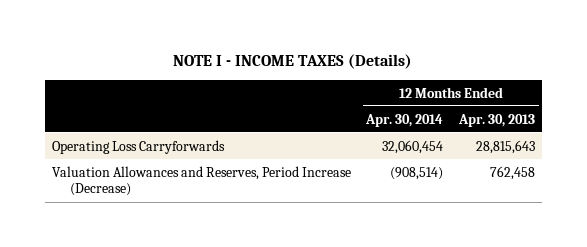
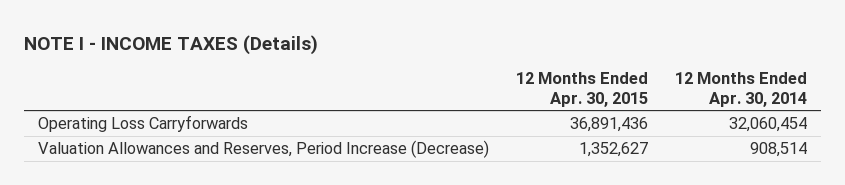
- | 12 Months Ended Apr. 30, 2014 | 12 Months Ended Apr. 30, 2013
+ | 12 Months Ended Apr. 30, 2015 | 12 Months Ended Apr. 30, 2014
- Valuation Allowances and Reserves, Period Increase (Decrease) | (908,514) | 762,458
+ Valuation Allowances and Reserves, Period Increase (Decrease) | 1,352,627 | 908,514

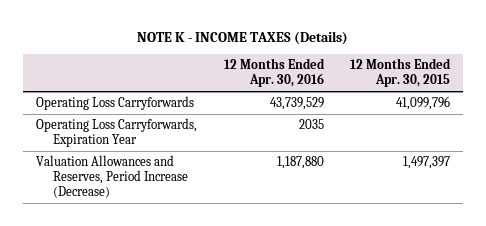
- NOTE I - INCOME TAXES (Details)
+ NOTE K - INCOME TAXES (Details)
- | 12 Months Ended Apr. 30, 2015 | 12 Months Ended Apr. 30, 2014
+ | 12 Months Ended Apr. 30, 2016 | 12 Months Ended Apr. 30, 2015
- Operating Loss Carryforwards | 36,891,436 | 32,060,454
- Valuation Allowances and Reserves, Period Increase (Decrease) | 1,352,627 | 908,514
+ Operating Loss Carryforwards | 43,739,529 | 41,099,796
+ Operating Loss Carryforwards, Expiration Year | 2035 |
+ Valuation Allowances and Reserves, Period Increase (Decrease) | 1,187,880 | 1,497,397

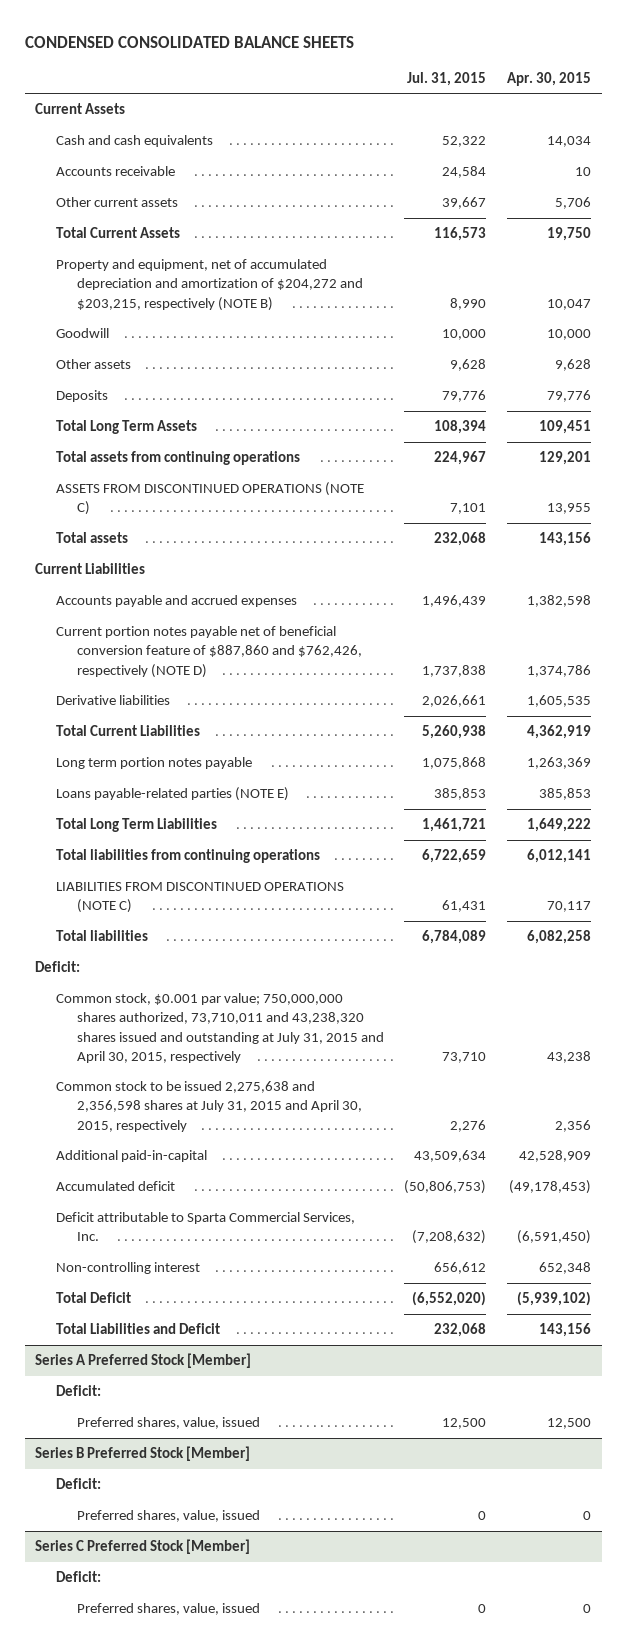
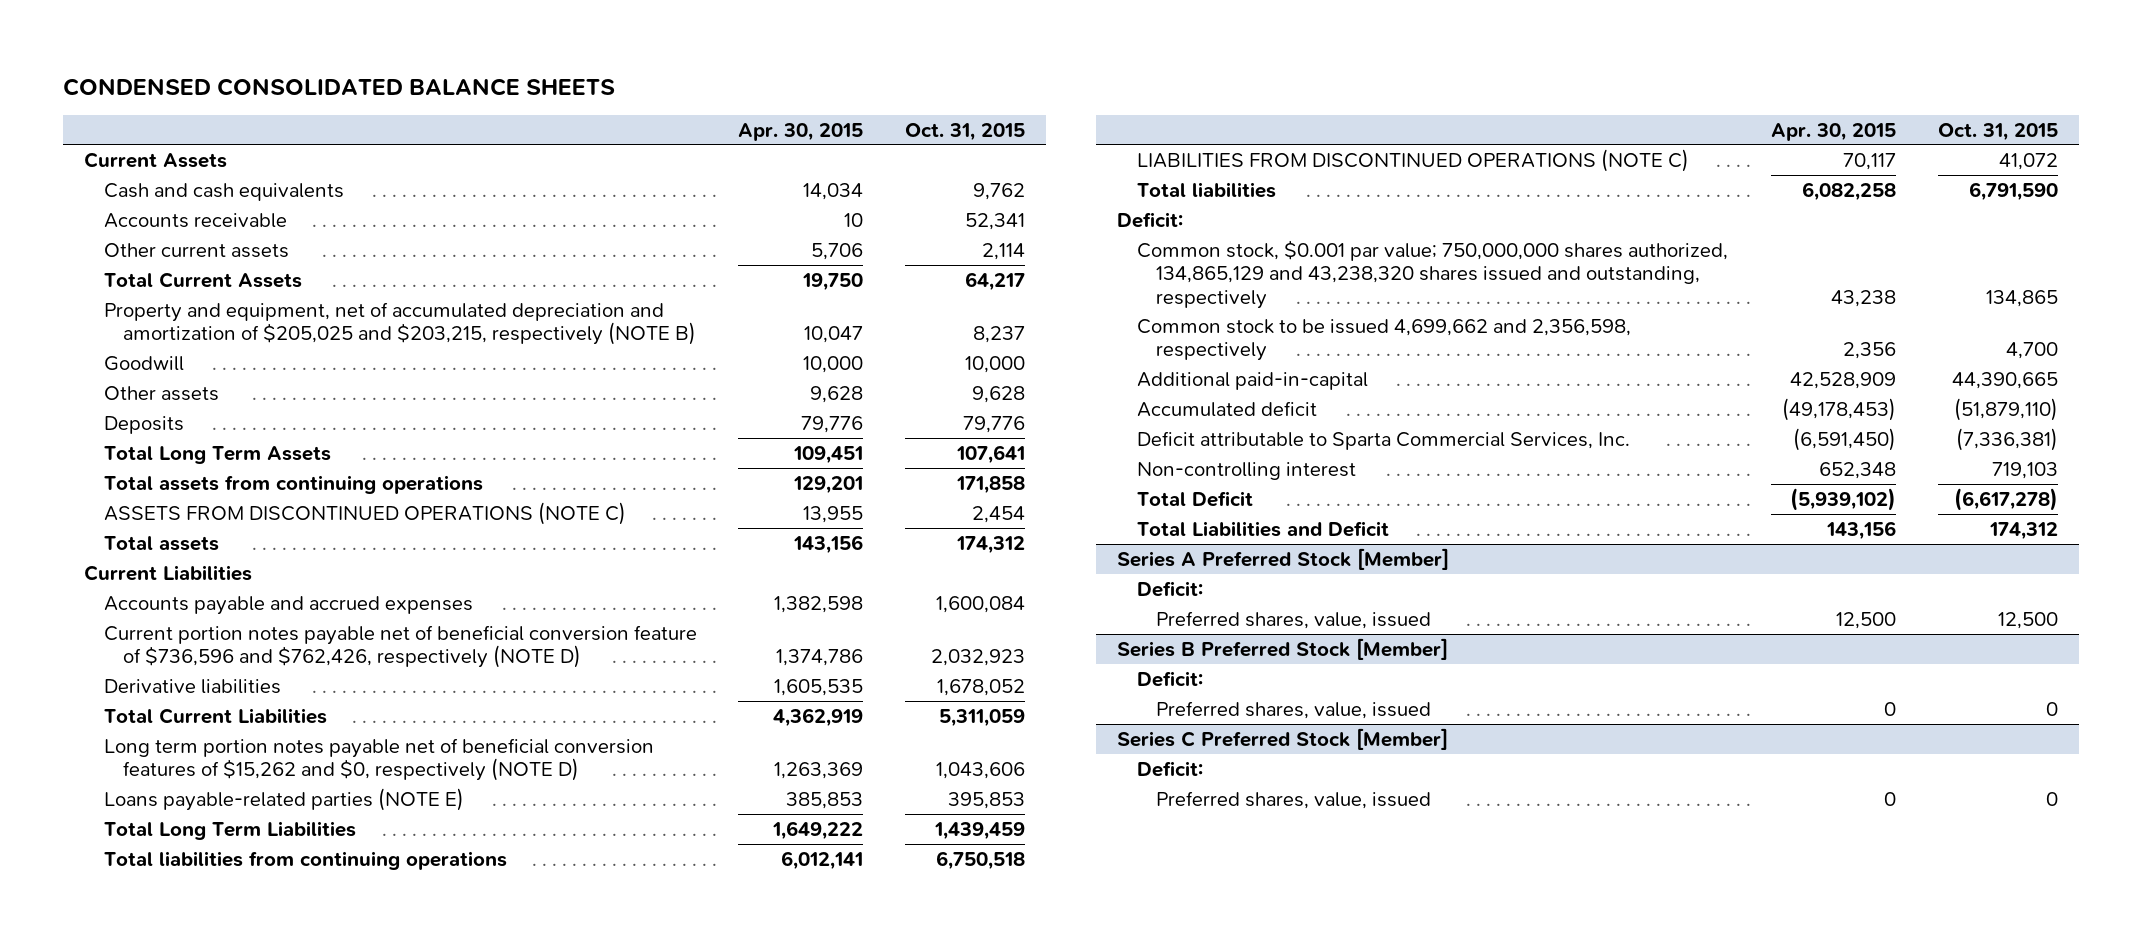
- | Jul. 31, 2015 | Apr. 30, 2015
+ | Apr. 30, 2015 | Oct. 31, 2015
- Property and equipment, net of accumulated depreciation and amortization of $204,272 and $203,215, respectively (NOTE B) | 8,990 | 10,047
+ Property and equipment, net of accumulated depreciation and amortization of $205,025 and $203,215, respectively (NOTE B) | 10,047 | 8,237
- Current portion notes payable net of beneficial conversion feature of $887,860 and $762,426, respectively (NOTE D) | 1,737,838 | 1,374,786
+ Current portion notes payable net of beneficial conversion feature of $736,596 and $762,426, respectively (NOTE D) | 1,374,786 | 2,032,923
- Long term portion notes payable | 1,075,868 | 1,263,369
+ Long term portion notes payable net of beneficial conversion features of $15,262 and $0, respectively (NOTE D) | 1,263,369 | 1,043,606
- Common stock, $0.001 par value; 750,000,000 shares authorized, 73,710,011 and 43,238,320 shares issued and outstanding at July 31, 2015 and April 30, 2015, respectively | 73,710 | 43,238
- Common stock to be issued 2,275,638 and 2,356,598 shares at July 31, 2015 and April 30, 2015, respectively | 2,276 | 2,356
+ Common stock, $0.001 par value; 750,000,000 shares authorized, 134,865,129 and 43,238,320 shares issued and outstanding, respectively | 43,238 | 134,865
+ Common stock to be issued 4,699,662 and 2,356,598, respectively | 2,356 | 4,700

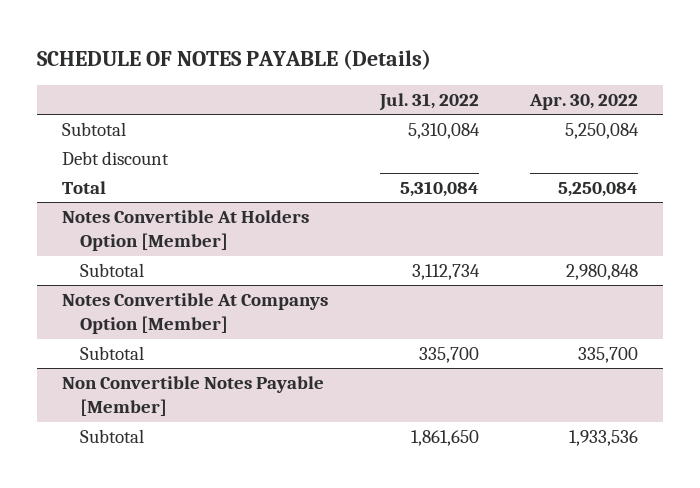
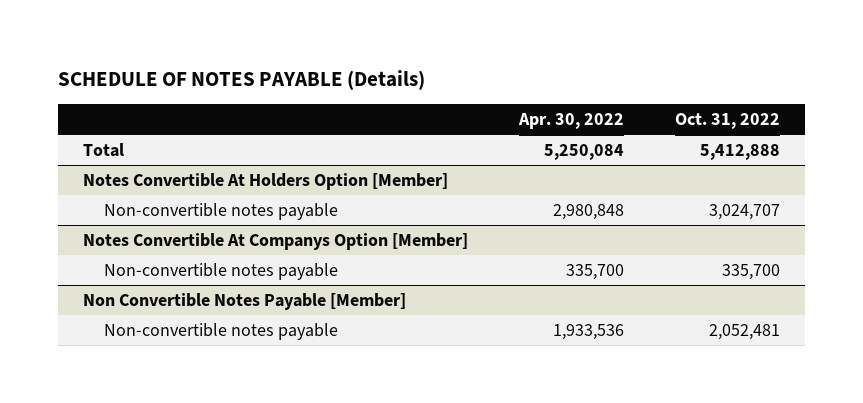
- | Jul. 31, 2022 | Apr. 30, 2022
+ | Apr. 30, 2022 | Oct. 31, 2022
- Subtotal | 5,310,084 | 5,250,084
- Debt discount
@ Notes Convertible At Holders Option [Member]
- Subtotal | 3,112,734 | 2,980,848
+ Non-convertible notes payable | 2,980,848 | 3,024,707
@ Notes Convertible At Companys Option [Member]
- Subtotal | 335,700 | 335,700
+ Non-convertible notes payable | 335,700 | 335,700
@ Non Convertible Notes Payable [Member]
- Subtotal | 1,861,650 | 1,933,536
+ Non-convertible notes payable | 1,933,536 | 2,052,481

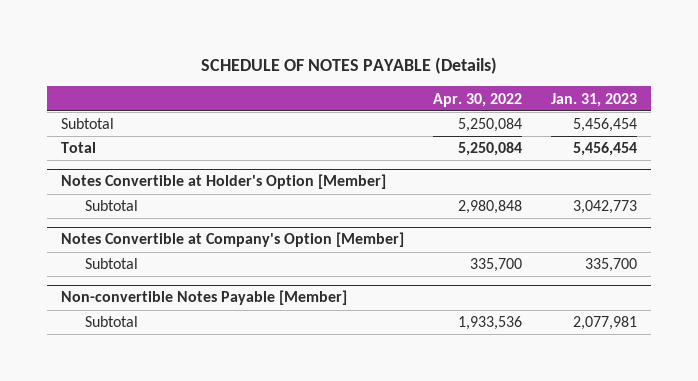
- | Apr. 30, 2022 | Oct. 31, 2022
+ | Apr. 30, 2022 | Jan. 31, 2023
+ Subtotal | 5,250,084 | 5,456,454
- Notes Convertible At Holders Option [Member]
- Non-convertible notes payable | 2,980,848 | 3,024,707
- Notes Convertible At Companys Option [Member]
- Non-convertible notes payable | 335,700 | 335,700
- Non Convertible Notes Payable [Member]
- Non-convertible notes payable | 1,933,536 | 2,052,481
+ Notes Convertible at Holder's Option [Member]
+ Subtotal | 2,980,848 | 3,042,773
+ Notes Convertible at Company's Option [Member]
+ Subtotal | 335,700 | 335,700
+ Non-convertible Notes Payable [Member]
+ Subtotal | 1,933,536 | 2,077,981

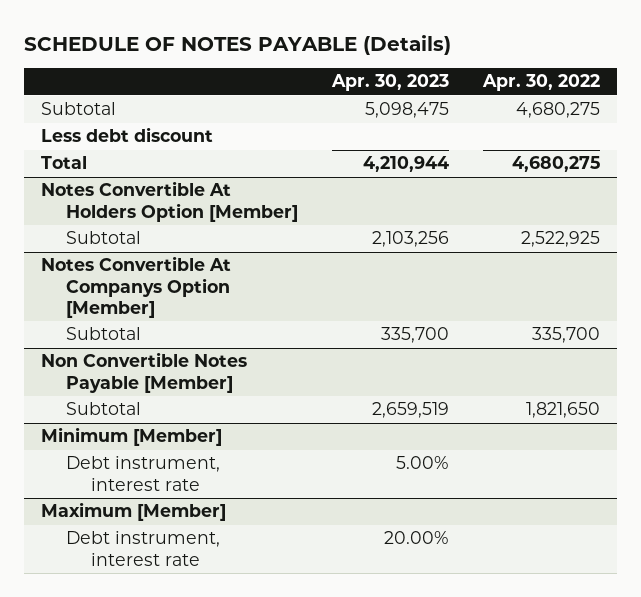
- | Apr. 30, 2022 | Jan. 31, 2023
+ | Apr. 30, 2023 | Apr. 30, 2022
- Subtotal | 5,250,084 | 5,456,454
- Total | 5,250,084 | 5,456,454
- Notes Convertible at Holder's Option [Member]
- Subtotal | 2,980,848 | 3,042,773
- Notes Convertible at Company's Option [Member]
+ Subtotal | 5,098,475 | 4,680,275
+ Less debt discount
+ Total | 4,210,944 | 4,680,275
+ Notes Convertible At Holders Option [Member]
+ Subtotal | 2,103,256 | 2,522,925
+ Notes Convertible At Companys Option [Member]
- Non-convertible Notes Payable [Member]
- Subtotal | 1,933,536 | 2,077,981
+ Non Convertible Notes Payable [Member]
+ Subtotal | 2,659,519 | 1,821,650
+ Minimum [Member]
+ Debt instrument, interest rate | 5.00% |
+ Maximum [Member]
+ Debt instrument, interest rate | 20.00% |

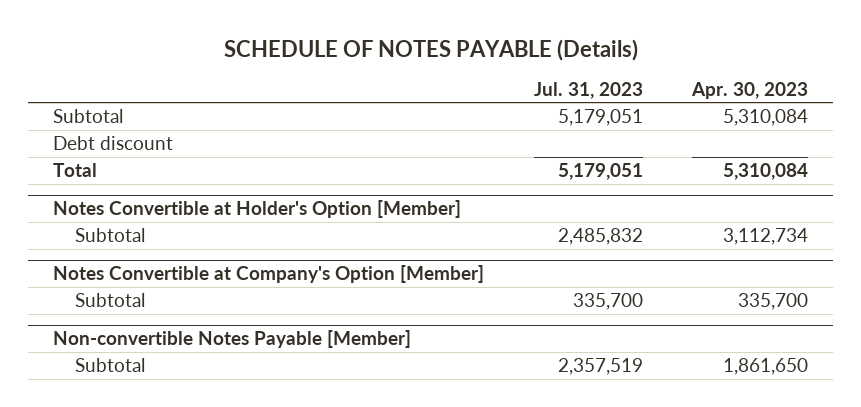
- | Apr. 30, 2023 | Apr. 30, 2022
+ | Jul. 31, 2023 | Apr. 30, 2023
- Subtotal | 5,098,475 | 4,680,275
- Less debt discount
- Total | 4,210,944 | 4,680,275
- Notes Convertible At Holders Option [Member]
- Subtotal | 2,103,256 | 2,522,925
- Notes Convertible At Companys Option [Member]
+ Subtotal | 5,179,051 | 5,310,084
+ Debt discount
+ Total | 5,179,051 | 5,310,084
+ Notes Convertible at Holder's Option [Member]
+ Subtotal | 2,485,832 | 3,112,734
+ Notes Convertible at Company's Option [Member]
- Non Convertible Notes Payable [Member]
- Subtotal | 2,659,519 | 1,821,650
- Minimum [Member]
- Debt instrument, interest rate | 5.00% |
- Maximum [Member]
- Debt instrument, interest rate | 20.00% |
+ Non-convertible Notes Payable [Member]
+ Subtotal | 2,357,519 | 1,861,650

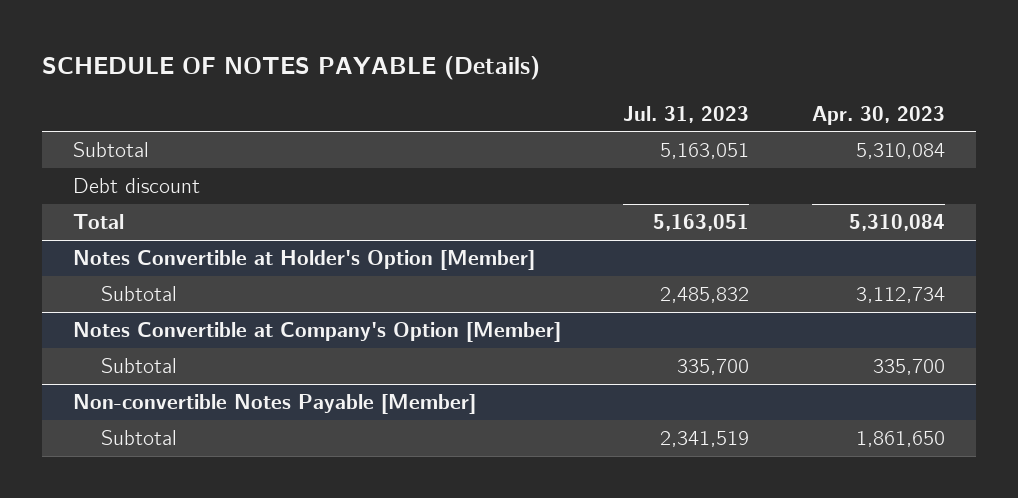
- Subtotal | 5,179,051 | 5,310,084
+ Subtotal | 5,163,051 | 5,310,084
- Total | 5,179,051 | 5,310,084
+ Total | 5,163,051 | 5,310,084
@ Non-convertible Notes Payable [Member]
- Subtotal | 2,357,519 | 1,861,650
+ Subtotal | 2,341,519 | 1,861,650

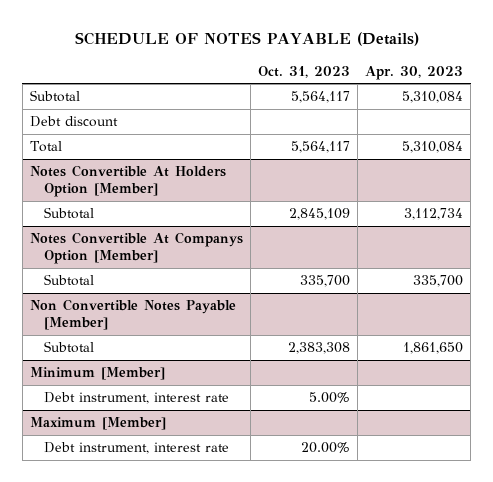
- | Jul. 31, 2023 | Apr. 30, 2023
+ | Oct. 31, 2023 | Apr. 30, 2023
- Notes Convertible at Holder's Option [Member]
+ Notes Convertible At Holders Option [Member]
- Notes Convertible at Company's Option [Member]
+ Notes Convertible At Companys Option [Member]
- Non-convertible Notes Payable [Member]
+ Non Convertible Notes Payable [Member]
+ Minimum [Member]
+ Debt instrument, interest rate | 5.00% |
+ Maximum [Member]
+ Debt instrument, interest rate | 20.00% |

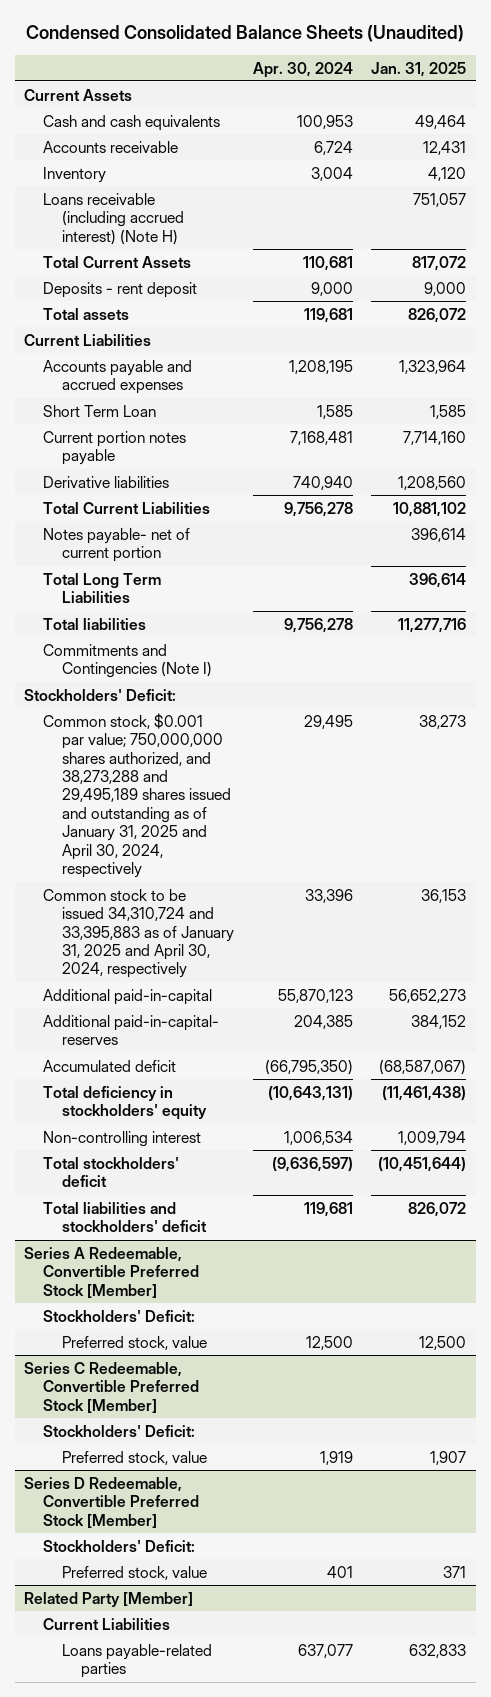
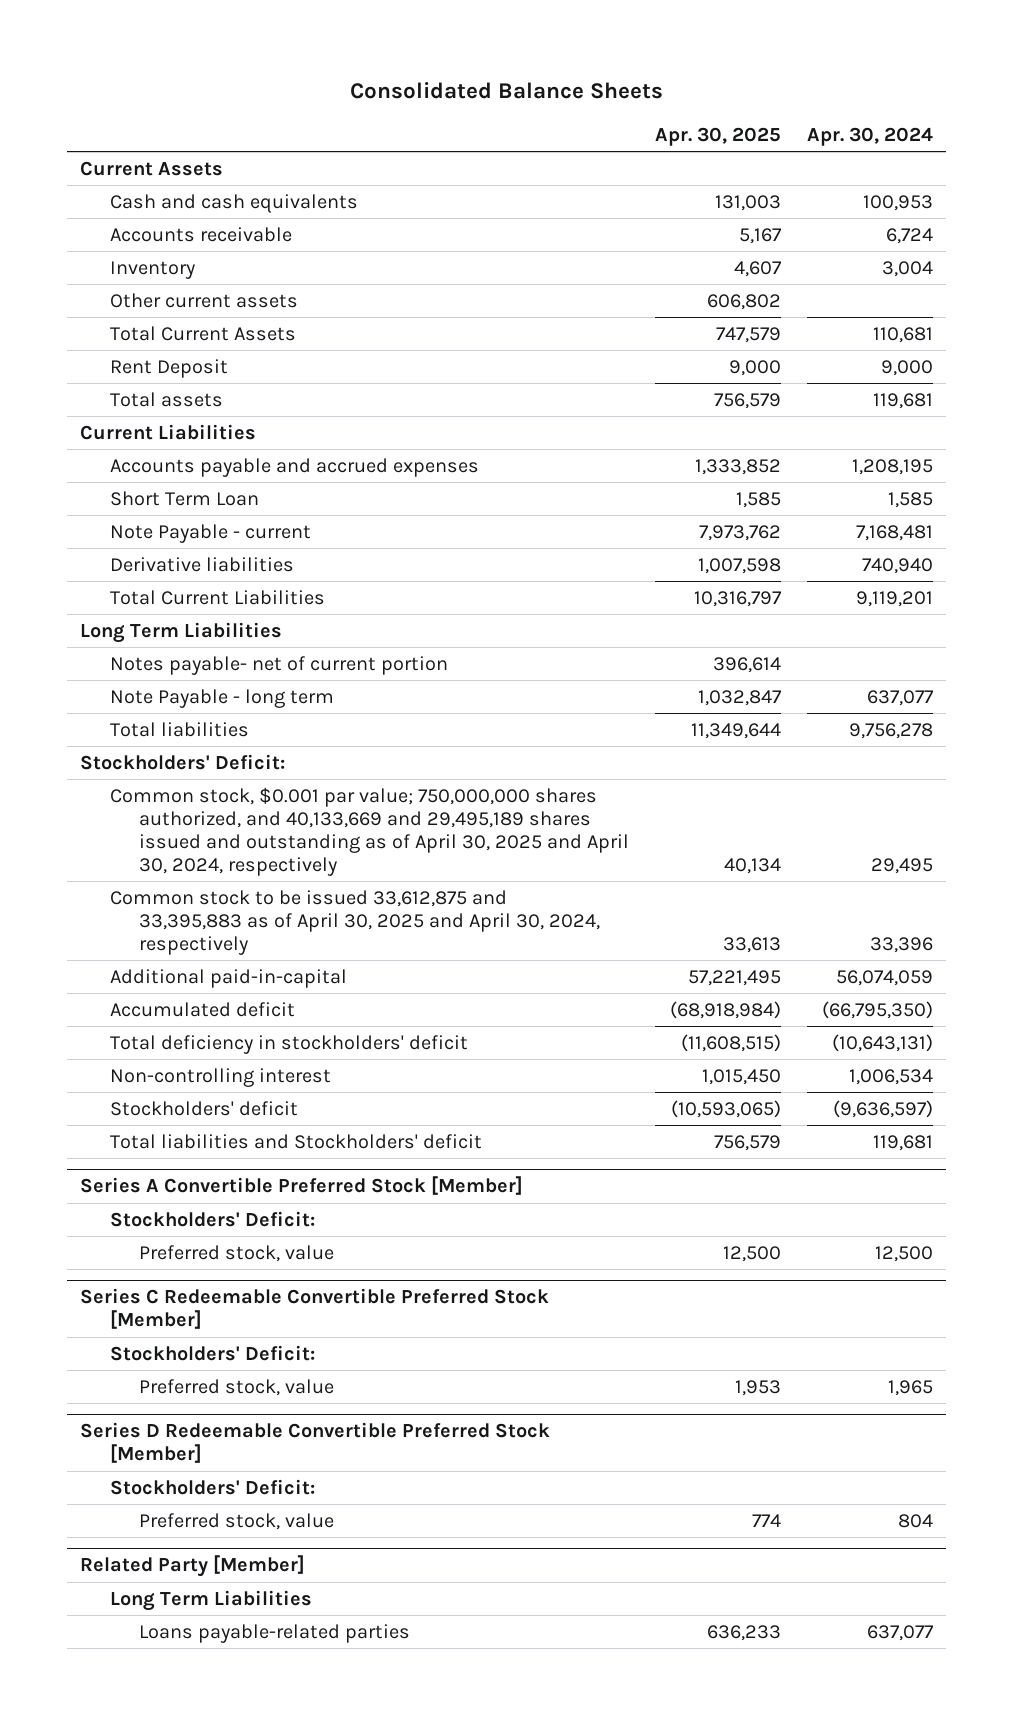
- Condensed Consolidated Balance Sheets (Unaudited)
+ Consolidated Balance Sheets
- | Apr. 30, 2024 | Jan. 31, 2025
+ | Apr. 30, 2025 | Apr. 30, 2024
- Loans receivable (including accrued interest) (Note H) | | 751,057
+ Other current assets | 606,802 |
- Deposits - rent deposit | 9,000 | 9,000
+ Rent Deposit | 9,000 | 9,000
- Current portion notes payable | 7,168,481 | 7,714,160
+ Note Payable - current | 7,973,762 | 7,168,481
- Total Current Liabilities | 9,756,278 | 10,881,102
+ Total Current Liabilities | 10,316,797 | 9,119,201
+ Long Term Liabilities
- Total Long Term Liabilities | | 396,614
+ Note Payable - long term | 1,032,847 | 637,077
- Commitments and Contingencies (Note I)
- Common stock, $0.001 par value; 750,000,000 shares authorized, and 38,273,288 and 29,495,189 shares issued and outstanding as of January 31, 2025 and April 30, 2024, respectively | 29,495 | 38,273
- Common stock to be issued 34,310,724 and 33,395,883 as of January 31, 2025 and April 30, 2024, respectively | 33,396 | 36,153
- Additional paid-in-capital | 55,870,123 | 56,652,273
- Additional paid-in-capital- reserves | 204,385 | 384,152
+ Common stock, $0.001 par value; 750,000,000 shares authorized, and 40,133,669 and 29,495,189 shares issued and outstanding as of April 30, 2025 and April 30, 2024, respectively | 40,134 | 29,495
+ Common stock to be issued 33,612,875 and 33,395,883 as of April 30, 2025 and April 30, 2024, respectively | 33,613 | 33,396
+ Additional paid-in-capital | 57,221,495 | 56,074,059
- Total deficiency in stockholders' equity | (10,643,131) | (11,461,438)
+ Total deficiency in stockholders' deficit | (11,608,515) | (10,643,131)
- Total stockholders' deficit | (9,636,597) | (10,451,644)
- Total liabilities and stockholders' deficit | 119,681 | 826,072
- Series A Redeemable, Convertible Preferred Stock [Member]
+ Stockholders' deficit | (10,593,065) | (9,636,597)
+ Total liabilities and Stockholders' deficit | 756,579 | 119,681
+ Series A Convertible Preferred Stock [Member]
- Series C Redeemable, Convertible Preferred Stock [Member]
+ Series C Redeemable Convertible Preferred Stock [Member]
- Preferred stock, value | 1,919 | 1,907
- Series D Redeemable, Convertible Preferred Stock [Member]
+ Preferred stock, value | 1,953 | 1,965
+ Series D Redeemable Convertible Preferred Stock [Member]
- Preferred stock, value | 401 | 371
+ Preferred stock, value | 774 | 804
@ Related Party [Member]
- Current Liabilities
+ Long Term Liabilities

